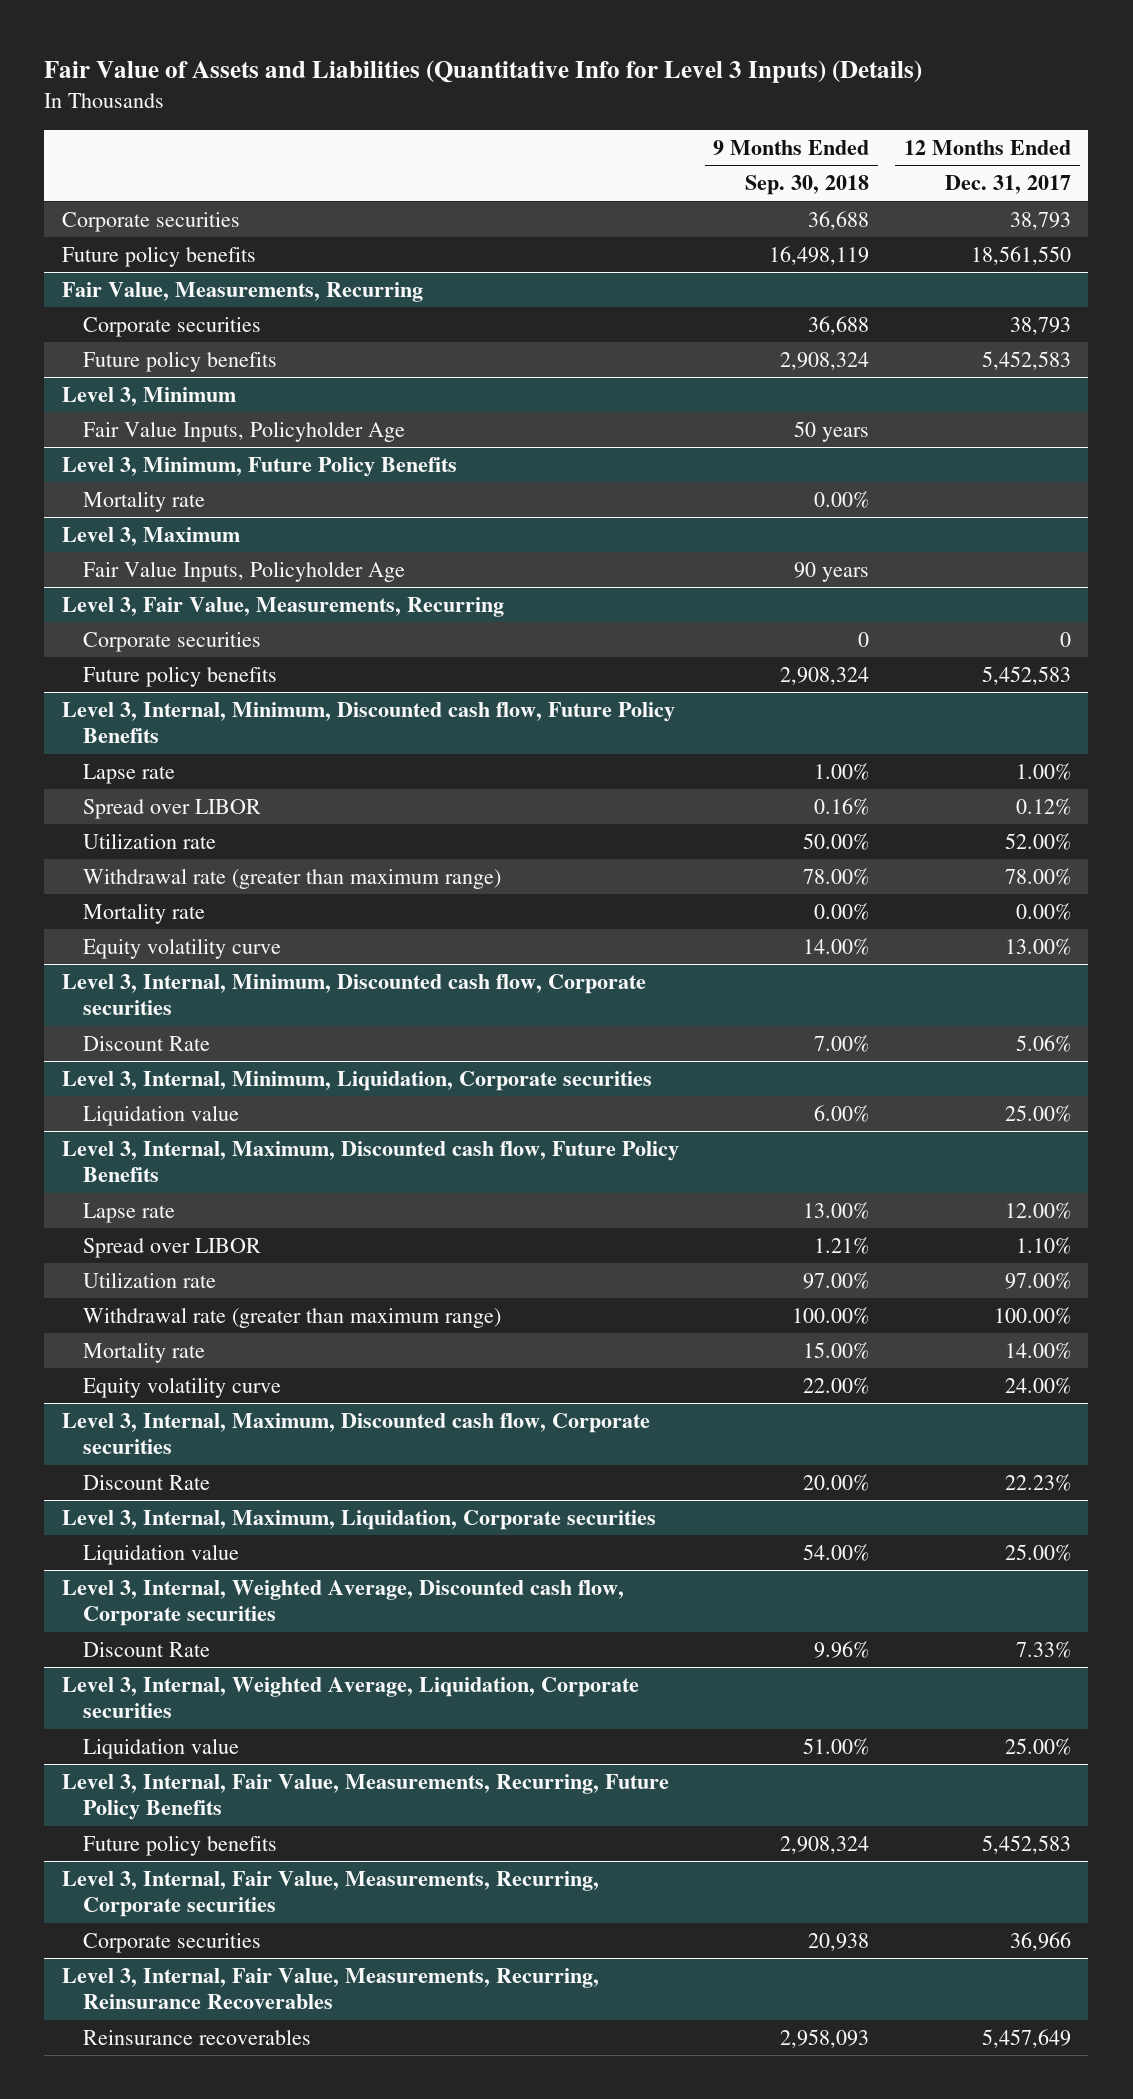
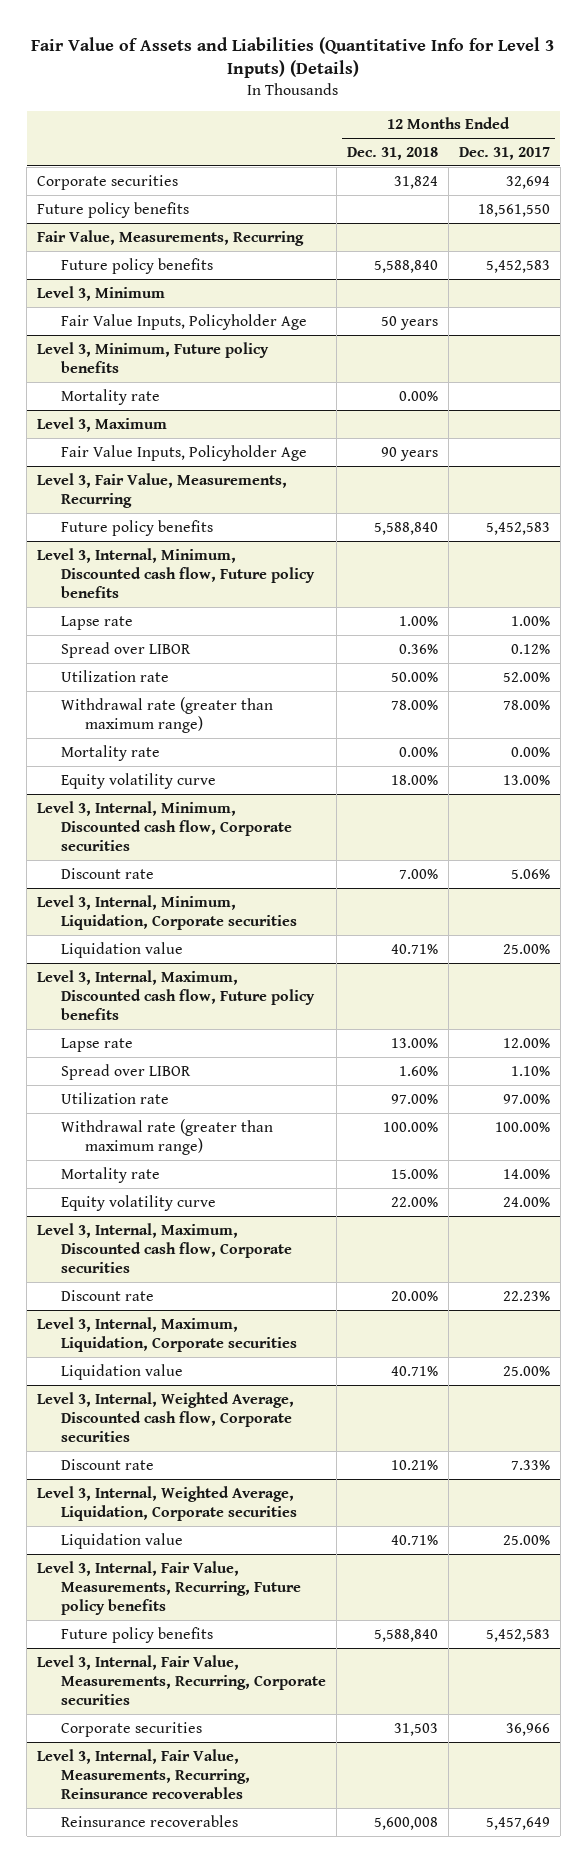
- | 9 Months Ended Sep. 30, 2018 | 12 Months Ended Dec. 31, 2017
+ | 12 Months Ended Dec. 31, 2018 | 12 Months Ended Dec. 31, 2017
- Corporate securities | 36,688 | 38,793
+ Corporate securities | 31,824 | 32,694
@ Fair Value, Measurements, Recurring
- Corporate securities | 36,688 | 38,793
- Level 3, Minimum, Future Policy Benefits
+ Level 3, Minimum, Future policy benefits
@ Level 3, Fair Value, Measurements, Recurring
- Corporate securities | 0 | 0
- Level 3, Internal, Minimum, Discounted cash flow, Future Policy Benefits
+ Level 3, Internal, Minimum, Discounted cash flow, Future policy benefits
@ Level 3, Internal, Minimum, Discounted cash flow, Corporate securities
- Discount Rate | 7.00% | 5.06%
+ Discount rate | 7.00% | 5.06%
- Level 3, Internal, Maximum, Discounted cash flow, Future Policy Benefits
+ Level 3, Internal, Maximum, Discounted cash flow, Future policy benefits
@ Level 3, Internal, Maximum, Discounted cash flow, Corporate securities
- Discount Rate | 20.00% | 22.23%
+ Discount rate | 20.00% | 22.23%
@ Level 3, Internal, Weighted Average, Discounted cash flow, Corporate securities
- Discount Rate | 9.96% | 7.33%
+ Discount rate | 10.21% | 7.33%
- Level 3, Internal, Fair Value, Measurements, Recurring, Future Policy Benefits
+ Level 3, Internal, Fair Value, Measurements, Recurring, Future policy benefits
- Level 3, Internal, Fair Value, Measurements, Recurring, Reinsurance Recoverables
+ Level 3, Internal, Fair Value, Measurements, Recurring, Reinsurance recoverables

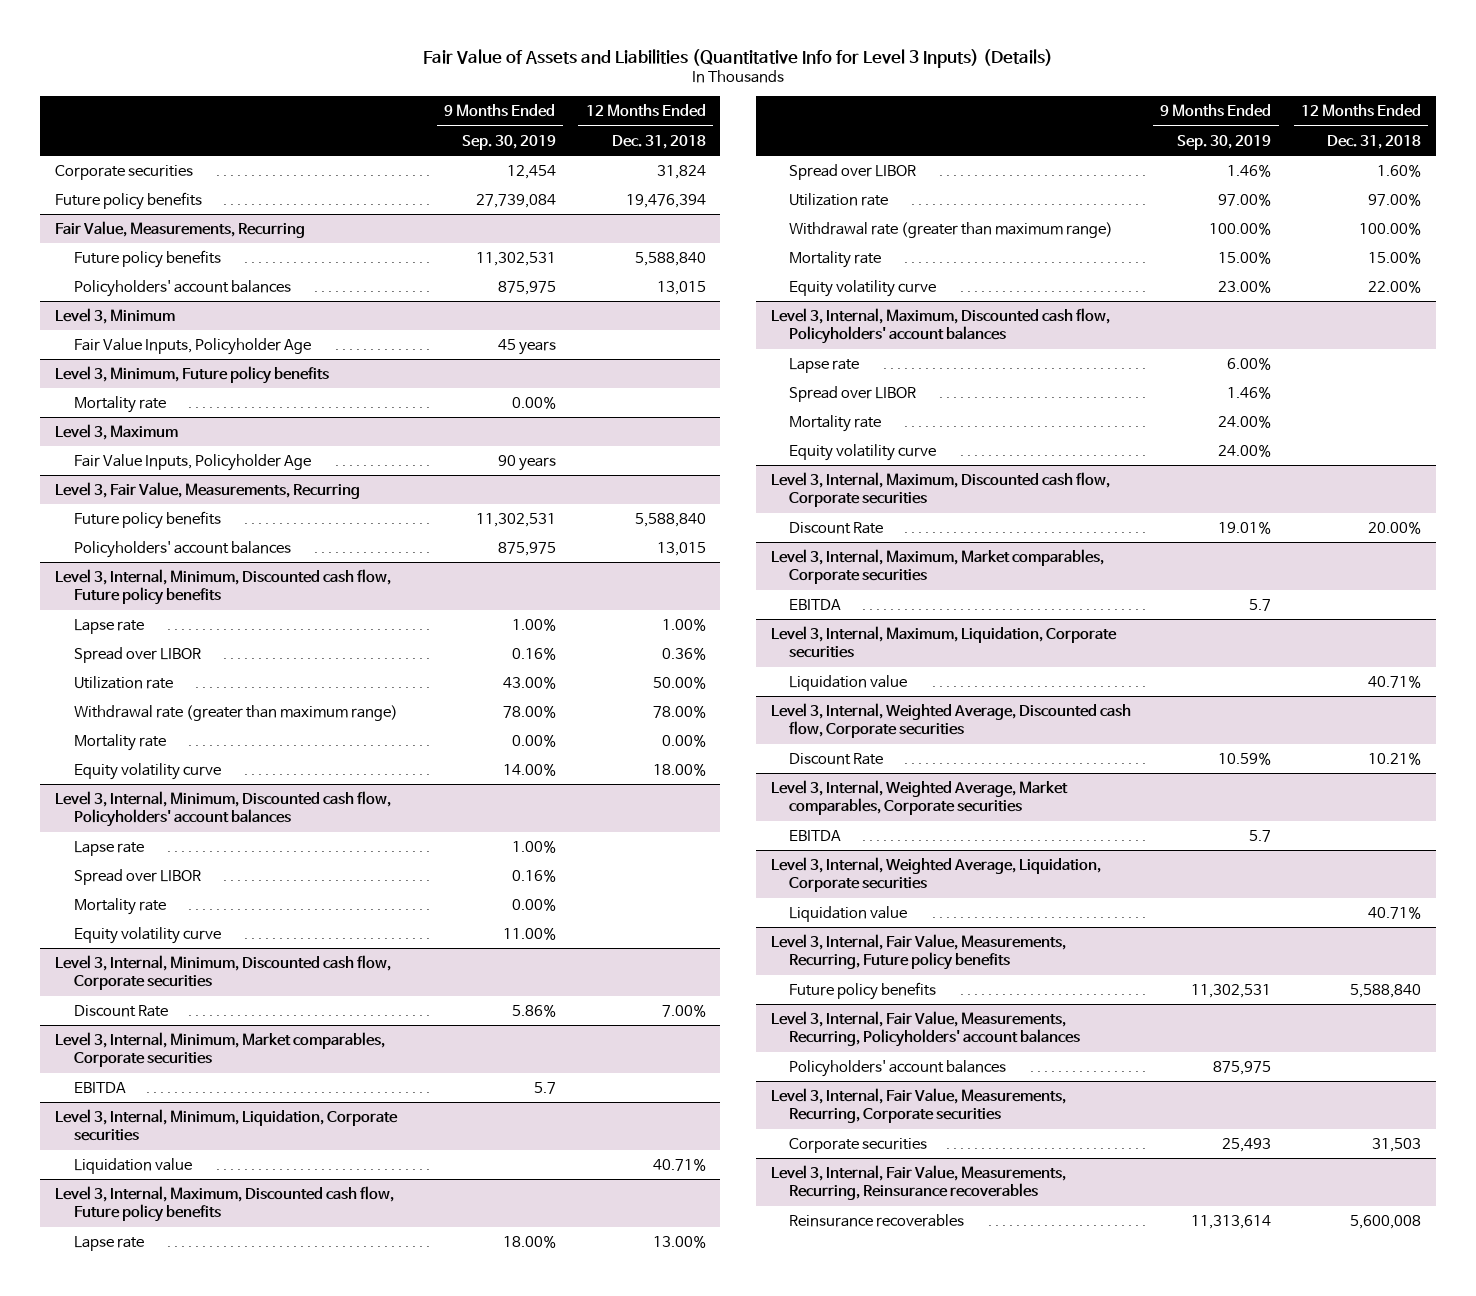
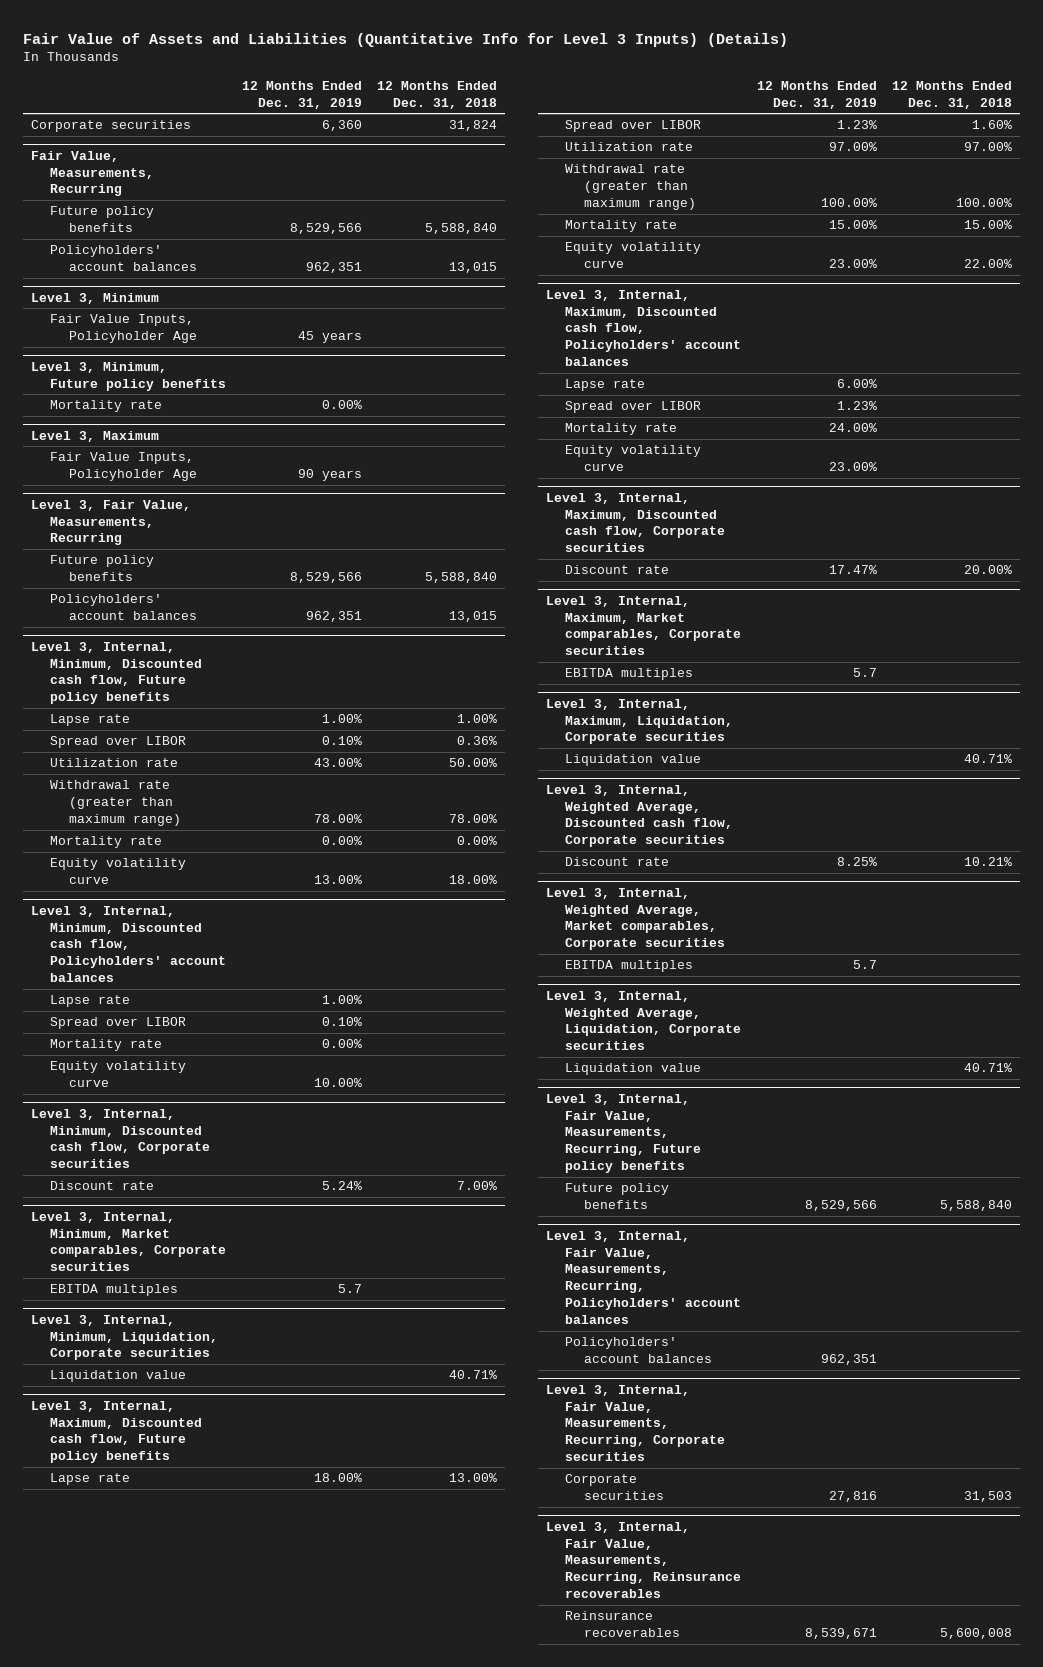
- | 9 Months Ended Sep. 30, 2019 | 12 Months Ended Dec. 31, 2018
+ | 12 Months Ended Dec. 31, 2019 | 12 Months Ended Dec. 31, 2018
- Future policy benefits | 27,739,084 | 19,476,394
@ Level 3, Internal, Minimum, Discounted cash flow, Corporate securities
- Discount Rate | 5.86% | 7.00%
+ Discount rate | 5.24% | 7.00%
@ Level 3, Internal, Minimum, Market comparables, Corporate securities
- EBITDA | 5.7 |
+ EBITDA multiples | 5.7 |
@ Level 3, Internal, Maximum, Discounted cash flow, Corporate securities
- Discount Rate | 19.01% | 20.00%
+ Discount rate | 17.47% | 20.00%
@ Level 3, Internal, Maximum, Market comparables, Corporate securities
- EBITDA | 5.7 |
+ EBITDA multiples | 5.7 |
@ Level 3, Internal, Weighted Average, Discounted cash flow, Corporate securities
- Discount Rate | 10.59% | 10.21%
+ Discount rate | 8.25% | 10.21%
@ Level 3, Internal, Weighted Average, Market comparables, Corporate securities
- EBITDA | 5.7 |
+ EBITDA multiples | 5.7 |

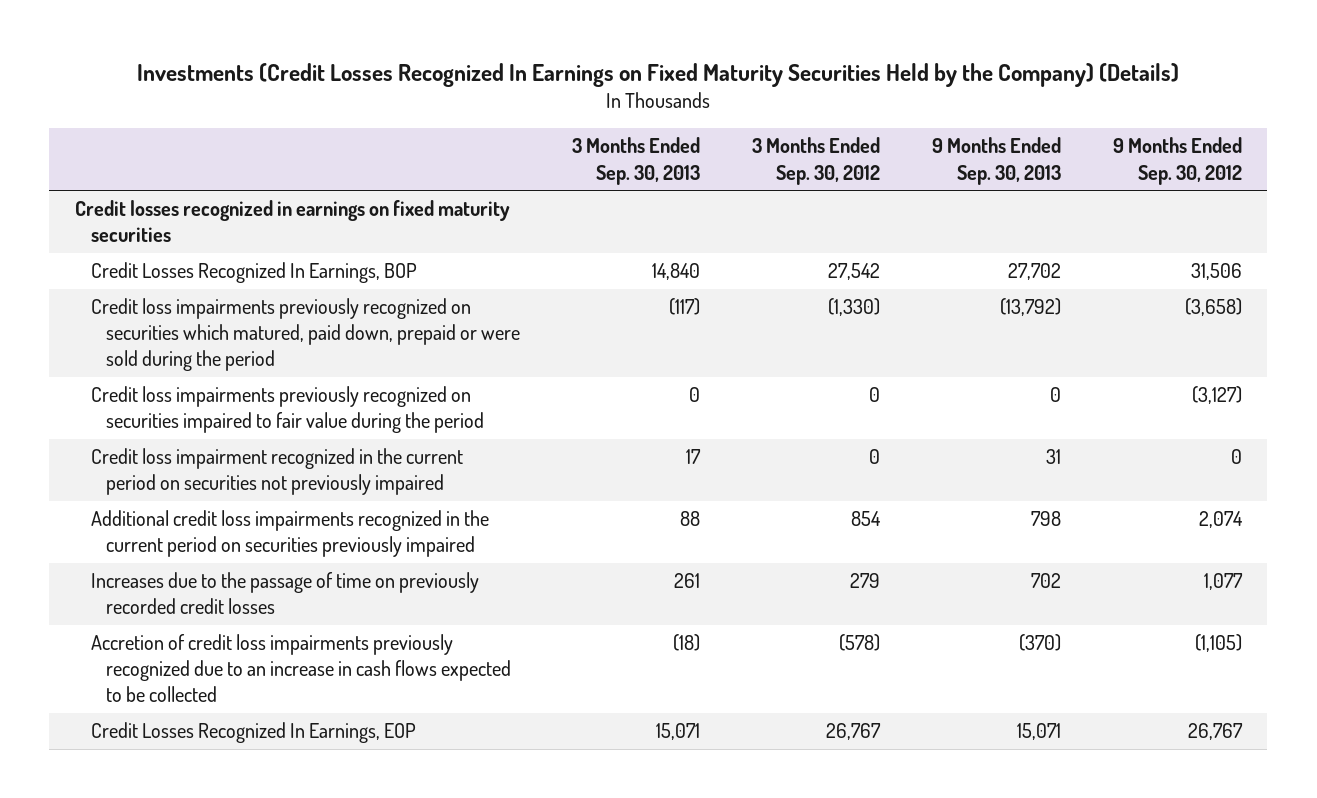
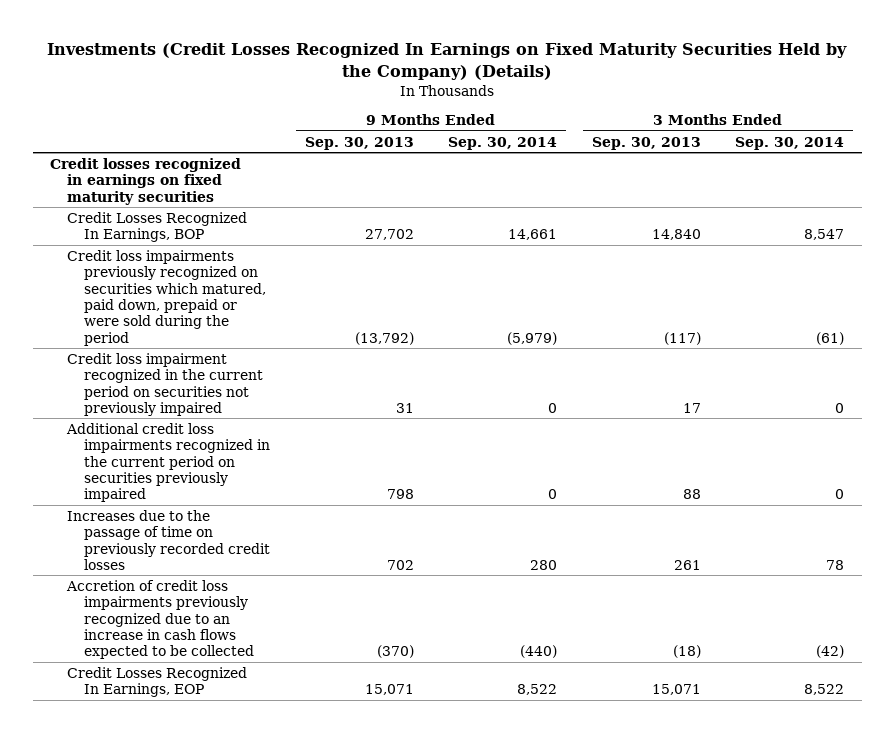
- | 3 Months Ended Sep. 30, 2013 | 3 Months Ended Sep. 30, 2012 | 9 Months Ended Sep. 30, 2013 | 9 Months Ended Sep. 30, 2012
+ | 9 Months Ended Sep. 30, 2013 | 9 Months Ended Sep. 30, 2014 | 3 Months Ended Sep. 30, 2013 | 3 Months Ended Sep. 30, 2014
- Credit loss impairments previously recognized on securities impaired to fair value during the period | 0 | 0 | 0 | (3,127)

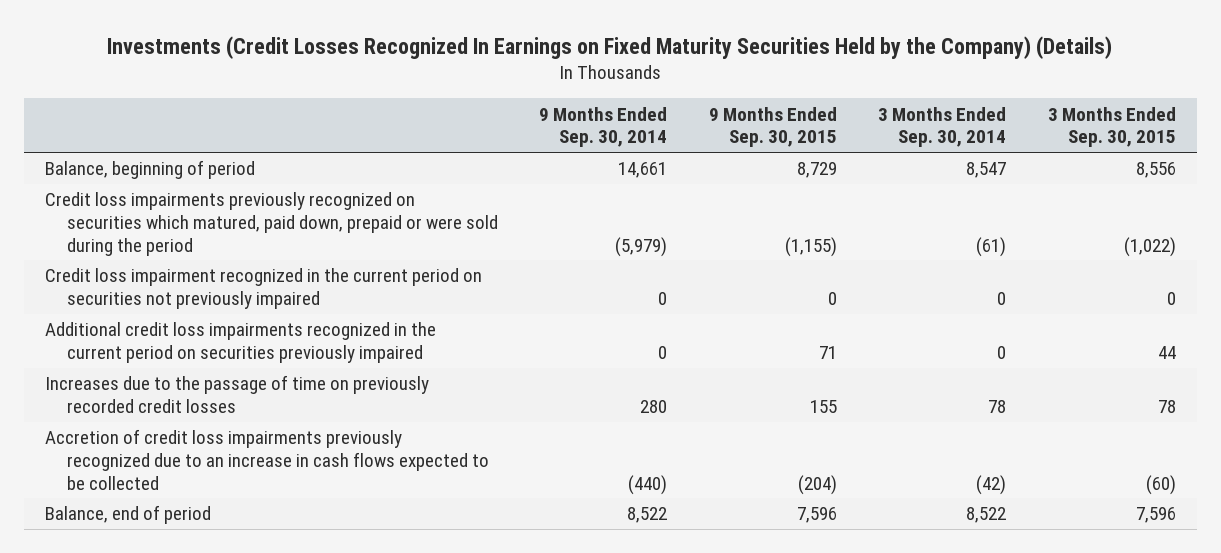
- | 9 Months Ended Sep. 30, 2013 | 9 Months Ended Sep. 30, 2014 | 3 Months Ended Sep. 30, 2013 | 3 Months Ended Sep. 30, 2014
+ | 9 Months Ended Sep. 30, 2014 | 9 Months Ended Sep. 30, 2015 | 3 Months Ended Sep. 30, 2014 | 3 Months Ended Sep. 30, 2015
- Credit losses recognized in earnings on fixed maturity securities
- Credit Losses Recognized In Earnings, BOP | 27,702 | 14,661 | 14,840 | 8,547
+ Balance, beginning of period | 14,661 | 8,729 | 8,547 | 8,556
- Credit Losses Recognized In Earnings, EOP | 15,071 | 8,522 | 15,071 | 8,522
+ Balance, end of period | 8,522 | 7,596 | 8,522 | 7,596

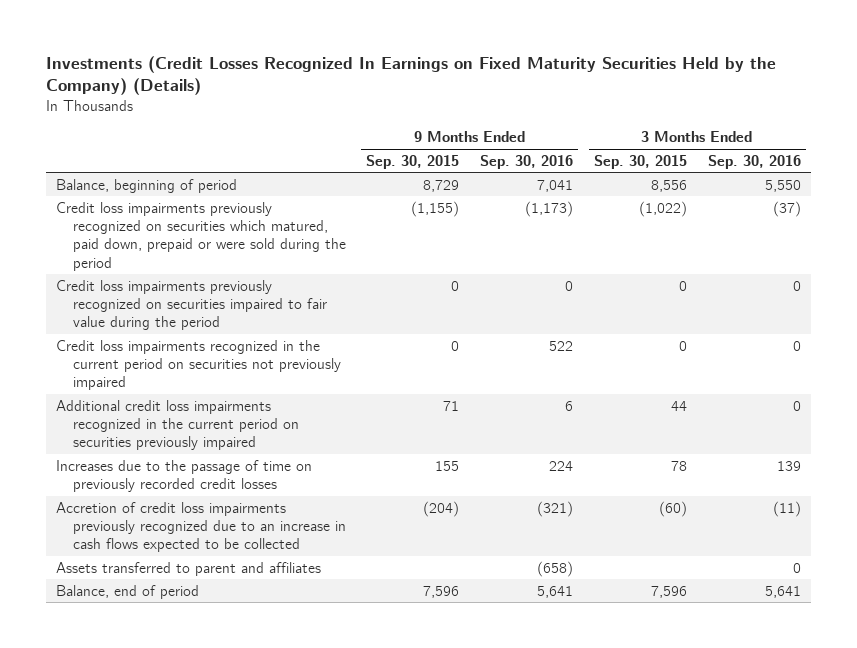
- | 9 Months Ended Sep. 30, 2014 | 9 Months Ended Sep. 30, 2015 | 3 Months Ended Sep. 30, 2014 | 3 Months Ended Sep. 30, 2015
+ | 9 Months Ended Sep. 30, 2015 | 9 Months Ended Sep. 30, 2016 | 3 Months Ended Sep. 30, 2015 | 3 Months Ended Sep. 30, 2016
- Credit loss impairment recognized in the current period on securities not previously impaired | 0 | 0 | 0 | 0
+ Credit loss impairments previously recognized on securities impaired to fair value during the period | 0 | 0 | 0 | 0
+ Credit loss impairments recognized in the current period on securities not previously impaired | 0 | 522 | 0 | 0
+ Assets transferred to parent and affiliates | | (658) | | 0

